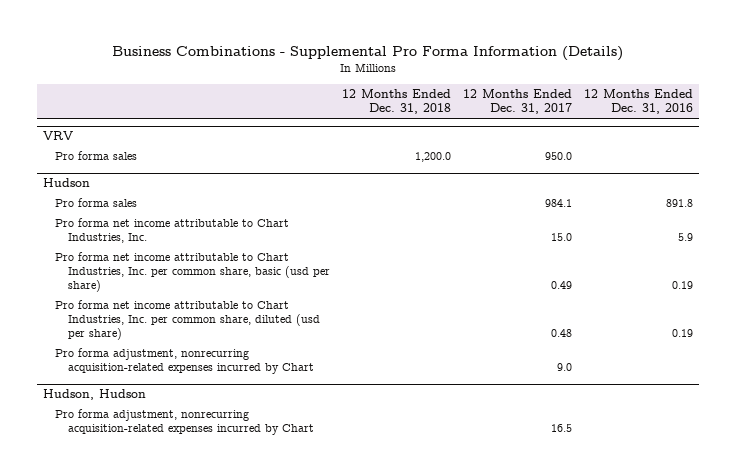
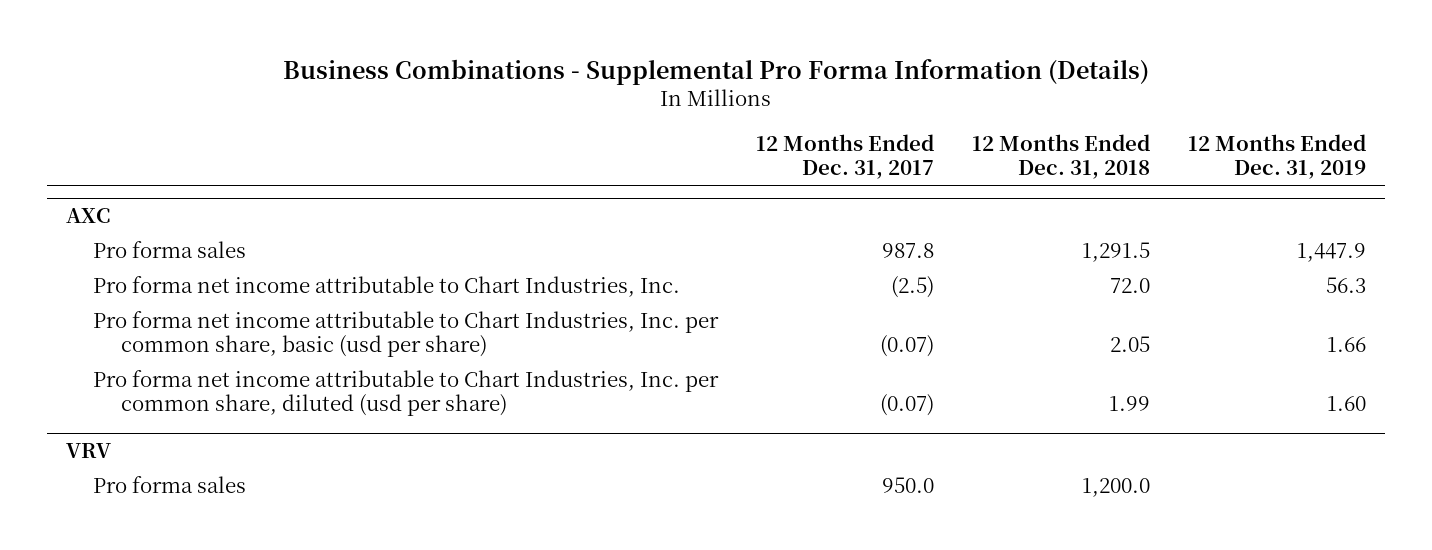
- | 12 Months Ended Dec. 31, 2018 | 12 Months Ended Dec. 31, 2017 | 12 Months Ended Dec. 31, 2016
+ | 12 Months Ended Dec. 31, 2017 | 12 Months Ended Dec. 31, 2018 | 12 Months Ended Dec. 31, 2019
+ AXC
+ Pro forma sales | 987.8 | 1,291.5 | 1,447.9
+ Pro forma net income attributable to Chart Industries, Inc. | (2.5) | 72.0 | 56.3
+ Pro forma net income attributable to Chart Industries, Inc. per common share, basic (usd per share) | (0.07) | 2.05 | 1.66
+ Pro forma net income attributable to Chart Industries, Inc. per common share, diluted (usd per share) | (0.07) | 1.99 | 1.60
- Hudson
- Pro forma sales | | 984.1 | 891.8
- Pro forma net income attributable to Chart Industries, Inc. | | 15.0 | 5.9
- Pro forma net income attributable to Chart Industries, Inc. per common share, basic (usd per share) | | 0.49 | 0.19
- Pro forma net income attributable to Chart Industries, Inc. per common share, diluted (usd per share) | | 0.48 | 0.19
- Pro forma adjustment, nonrecurring acquisition-related expenses incurred by Chart | | 9.0 |
- Hudson, Hudson
- Pro forma adjustment, nonrecurring acquisition-related expenses incurred by Chart | | 16.5 |

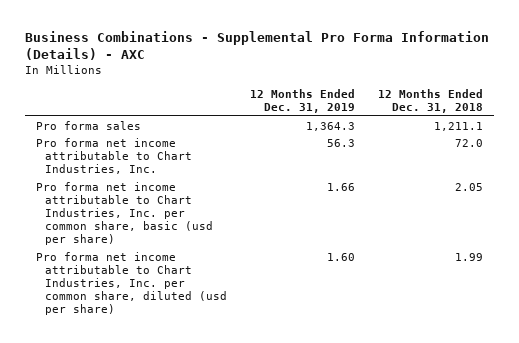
- Business Combinations - Supplemental Pro Forma Information (Details)
+ Business Combinations - Supplemental Pro Forma Information (Details) - AXC
- | 12 Months Ended Dec. 31, 2017 | 12 Months Ended Dec. 31, 2018 | 12 Months Ended Dec. 31, 2019
+ | 12 Months Ended Dec. 31, 2019 | 12 Months Ended Dec. 31, 2018
- AXC
- Pro forma sales | 987.8 | 1,291.5 | 1,447.9
+ Pro forma sales | 1,364.3 | 1,211.1
- VRV
- Pro forma sales | 950.0 | 1,200.0 |

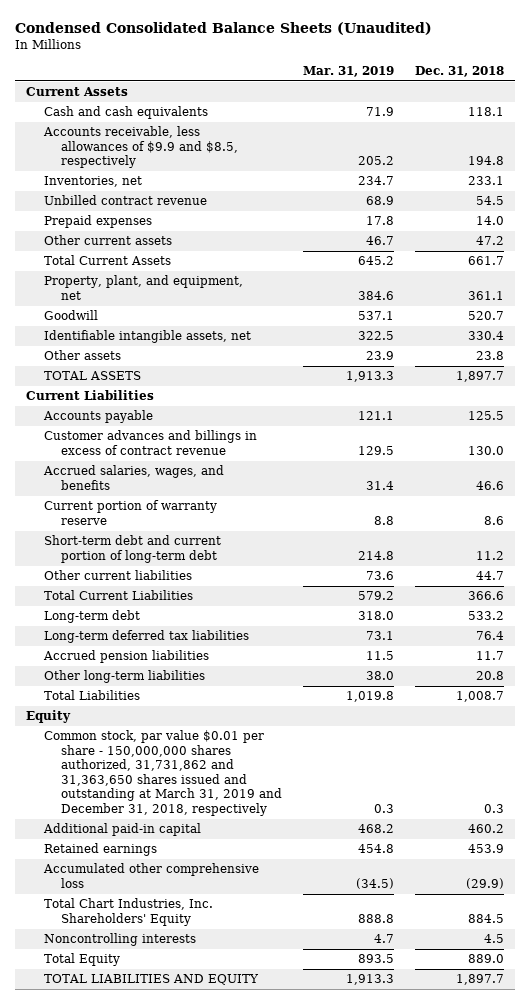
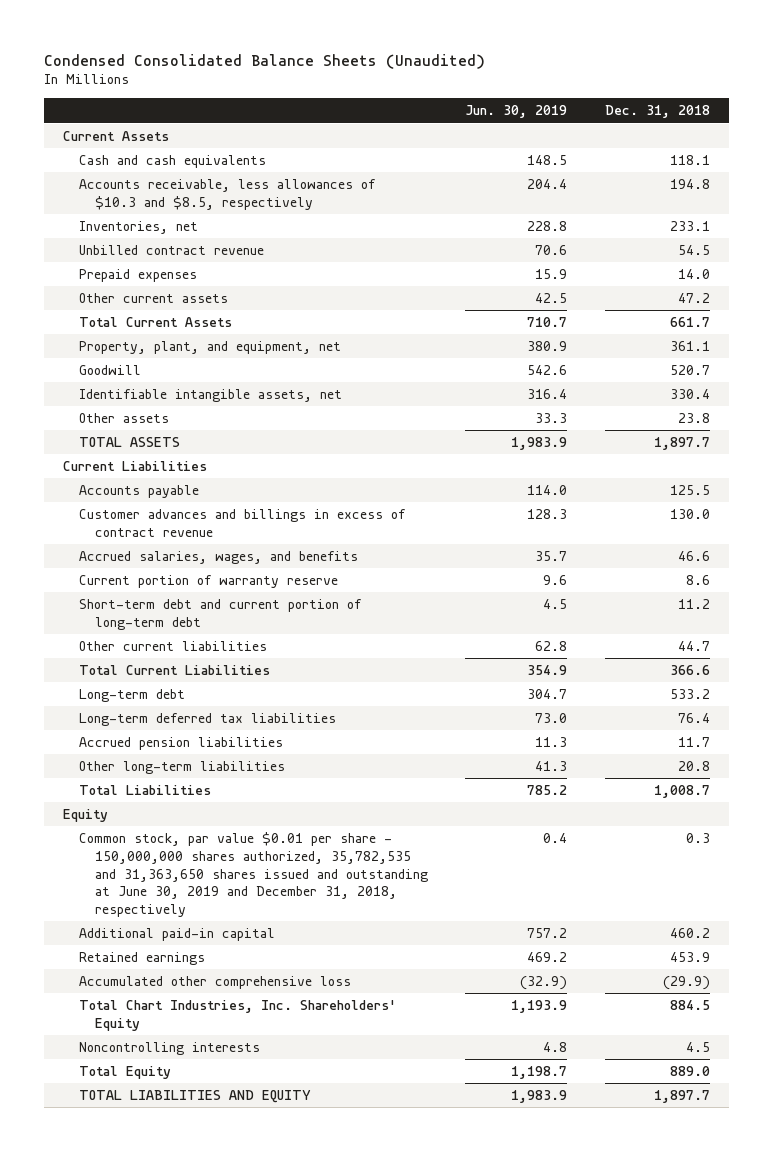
- | Mar. 31, 2019 | Dec. 31, 2018
+ | Jun. 30, 2019 | Dec. 31, 2018
- Accounts receivable, less allowances of $9.9 and $8.5, respectively | 205.2 | 194.8
+ Accounts receivable, less allowances of $10.3 and $8.5, respectively | 204.4 | 194.8
- Common stock, par value $0.01 per share - 150,000,000 shares authorized, 31,731,862 and 31,363,650 shares issued and outstanding at March 31, 2019 and December 31, 2018, respectively | 0.3 | 0.3
+ Common stock, par value $0.01 per share - 150,000,000 shares authorized, 35,782,535 and 31,363,650 shares issued and outstanding at June 30, 2019 and December 31, 2018, respectively | 0.4 | 0.3

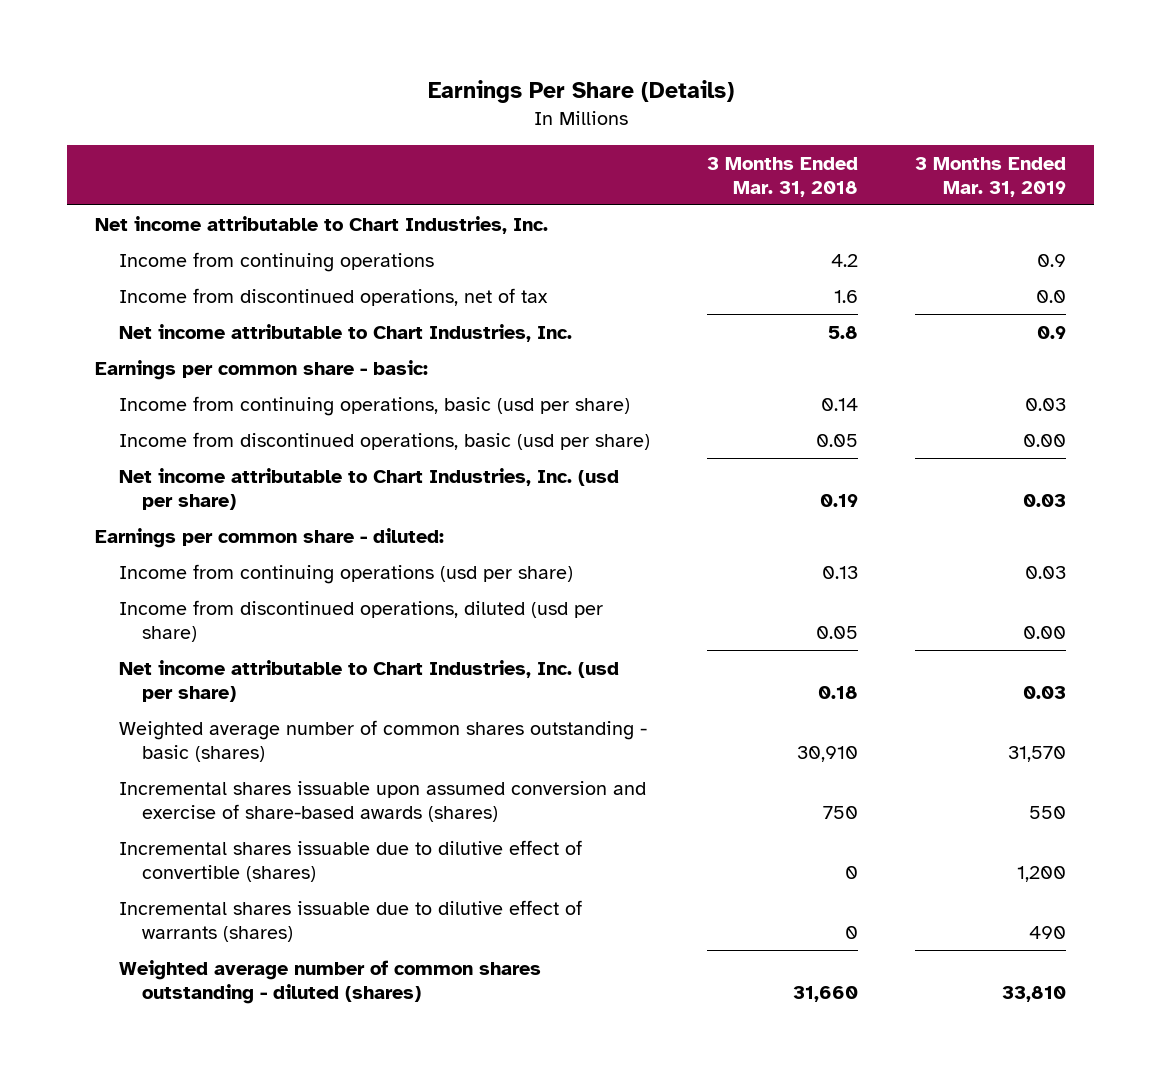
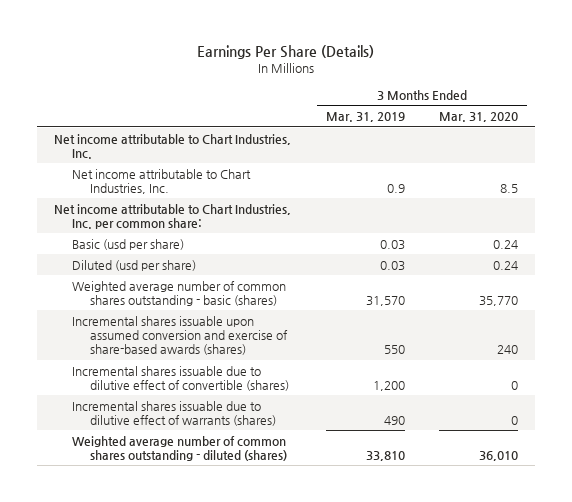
- | 3 Months Ended Mar. 31, 2018 | 3 Months Ended Mar. 31, 2019
+ | 3 Months Ended Mar. 31, 2019 | 3 Months Ended Mar. 31, 2020
- Income from continuing operations | 4.2 | 0.9
- Income from discontinued operations, net of tax | 1.6 | 0.0
- Earnings per common share - basic:
- Income from continuing operations, basic (usd per share) | 0.14 | 0.03
- Income from discontinued operations, basic (usd per share) | 0.05 | 0.00
- Net income attributable to Chart Industries, Inc. (usd per share) | 0.19 | 0.03
- Earnings per common share - diluted:
- Income from continuing operations (usd per share) | 0.13 | 0.03
- Income from discontinued operations, diluted (usd per share) | 0.05 | 0.00
- Net income attributable to Chart Industries, Inc. (usd per share) | 0.18 | 0.03
+ Net income attributable to Chart Industries, Inc. per common share:
+ Basic (usd per share) | 0.03 | 0.24
+ Diluted (usd per share) | 0.03 | 0.24

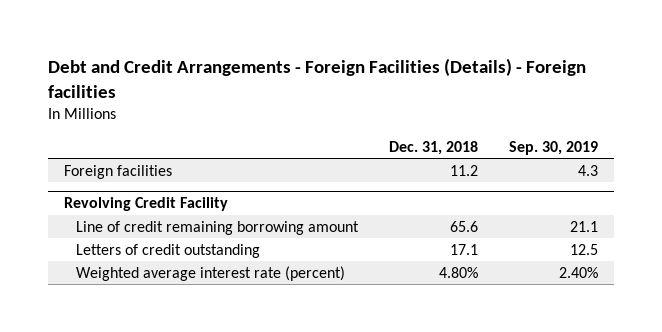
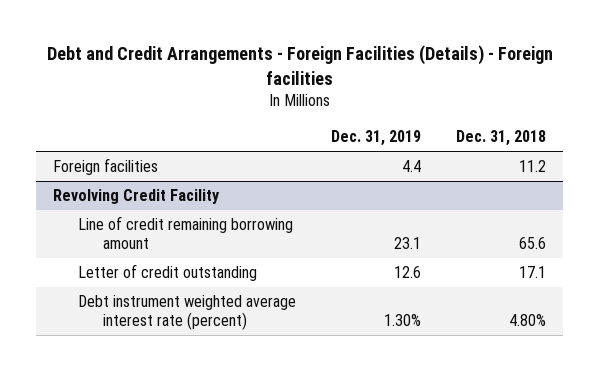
- | Dec. 31, 2018 | Sep. 30, 2019
+ | Dec. 31, 2019 | Dec. 31, 2018
@ Revolving Credit Facility
- Letters of credit outstanding | 17.1 | 12.5
- Weighted average interest rate (percent) | 4.80% | 2.40%
+ Letter of credit outstanding | 12.6 | 17.1
+ Debt instrument weighted average interest rate (percent) | 1.30% | 4.80%

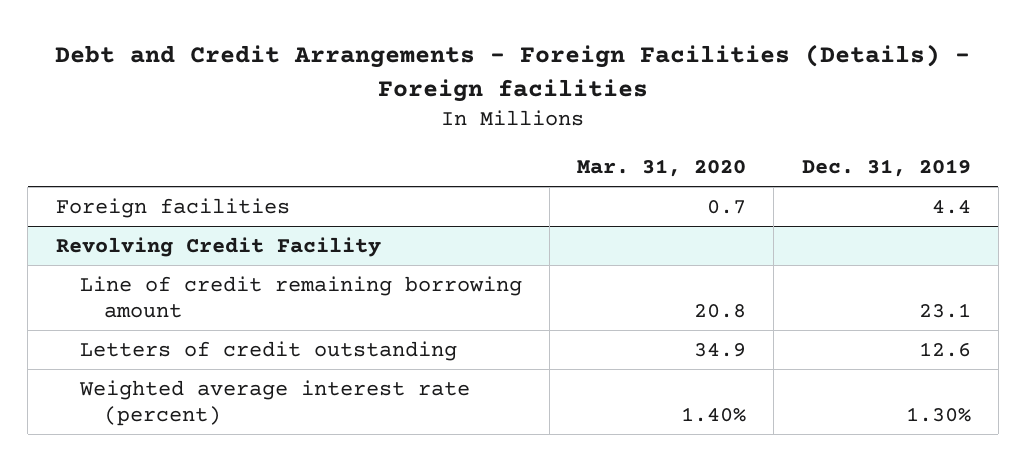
- | Dec. 31, 2019 | Dec. 31, 2018
+ | Mar. 31, 2020 | Dec. 31, 2019
@ Revolving Credit Facility
- Letter of credit outstanding | 12.6 | 17.1
- Debt instrument weighted average interest rate (percent) | 1.30% | 4.80%
+ Letters of credit outstanding | 34.9 | 12.6
+ Weighted average interest rate (percent) | 1.40% | 1.30%

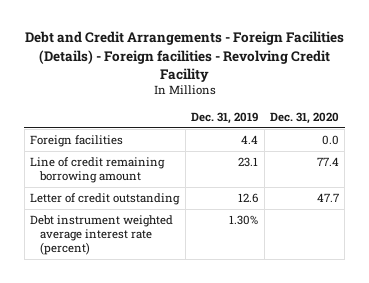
- Debt and Credit Arrangements - Foreign Facilities (Details) - Foreign facilities
+ Debt and Credit Arrangements - Foreign Facilities (Details) - Foreign facilities - Revolving Credit Facility
- | Mar. 31, 2020 | Dec. 31, 2019
+ | Dec. 31, 2019 | Dec. 31, 2020
- Revolving Credit Facility
- Letters of credit outstanding | 34.9 | 12.6
- Weighted average interest rate (percent) | 1.40% | 1.30%
+ Letter of credit outstanding | 12.6 | 47.7
+ Debt instrument weighted average interest rate (percent) | 1.30% |

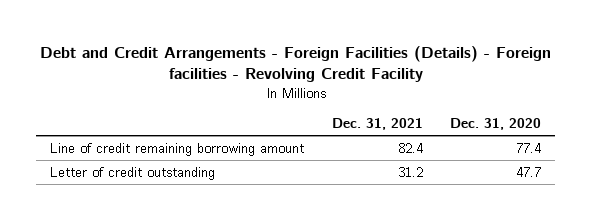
- | Dec. 31, 2019 | Dec. 31, 2020
+ | Dec. 31, 2021 | Dec. 31, 2020
- Foreign facilities | 4.4 | 0.0
- Debt instrument weighted average interest rate (percent) | 1.30% |

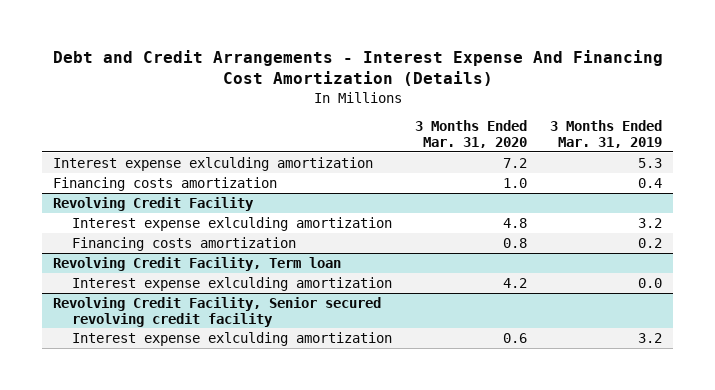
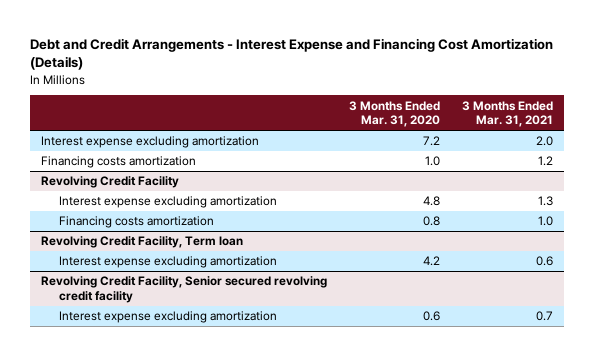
- Debt and Credit Arrangements - Interest Expense And Financing Cost Amortization (Details)
+ Debt and Credit Arrangements - Interest Expense and Financing Cost Amortization (Details)
- | 3 Months Ended Mar. 31, 2020 | 3 Months Ended Mar. 31, 2019
+ | 3 Months Ended Mar. 31, 2020 | 3 Months Ended Mar. 31, 2021
- Interest expense exlculding amortization | 7.2 | 5.3
+ Interest expense excluding amortization | 7.2 | 2.0
@ Revolving Credit Facility
- Interest expense exlculding amortization | 4.8 | 3.2
+ Interest expense excluding amortization | 4.8 | 1.3
@ Revolving Credit Facility, Term loan
- Interest expense exlculding amortization | 4.2 | 0.0
+ Interest expense excluding amortization | 4.2 | 0.6
@ Revolving Credit Facility, Senior secured revolving credit facility
- Interest expense exlculding amortization | 0.6 | 3.2
+ Interest expense excluding amortization | 0.6 | 0.7

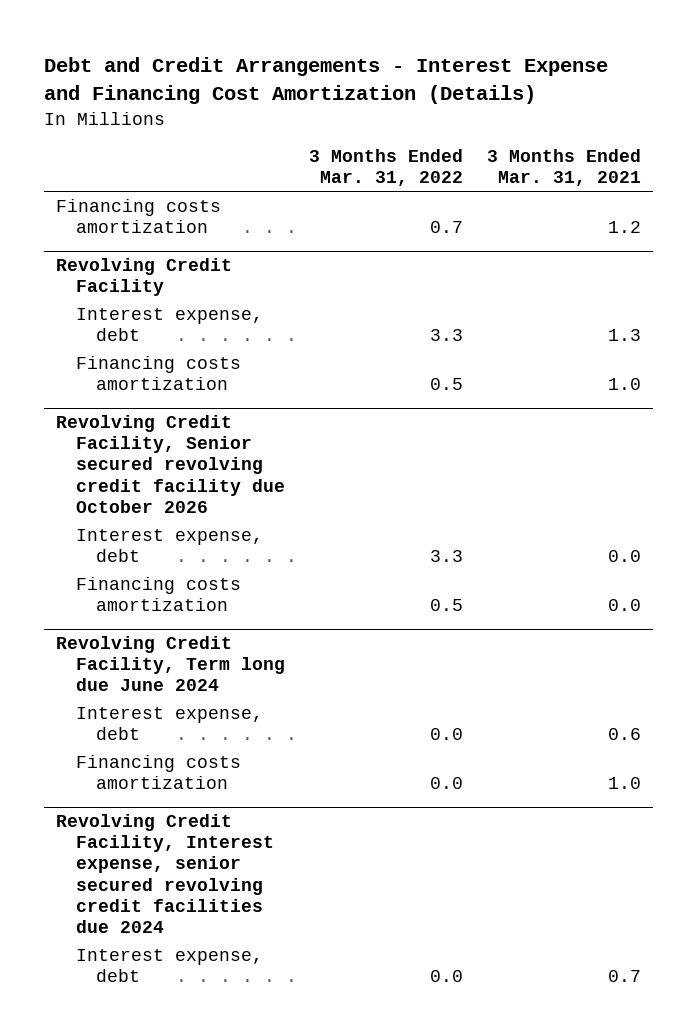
- | 3 Months Ended Mar. 31, 2020 | 3 Months Ended Mar. 31, 2021
+ | 3 Months Ended Mar. 31, 2022 | 3 Months Ended Mar. 31, 2021
- Interest expense excluding amortization | 7.2 | 2.0
@ Revolving Credit Facility
- Interest expense excluding amortization | 4.8 | 1.3
+ Interest expense, debt | 3.3 | 1.3
- Revolving Credit Facility, Term loan
- Interest expense excluding amortization | 4.2 | 0.6
- Revolving Credit Facility, Senior secured revolving credit facility
- Interest expense excluding amortization | 0.6 | 0.7
+ Revolving Credit Facility, Senior secured revolving credit facility due October 2026
+ Interest expense, debt | 3.3 | 0.0
+ Financing costs amortization | 0.5 | 0.0
+ Revolving Credit Facility, Term long due June 2024
+ Interest expense, debt | 0.0 | 0.6
+ Financing costs amortization | 0.0 | 1.0
+ Revolving Credit Facility, Interest expense, senior secured revolving credit facilities due 2024
+ Interest expense, debt | 0.0 | 0.7

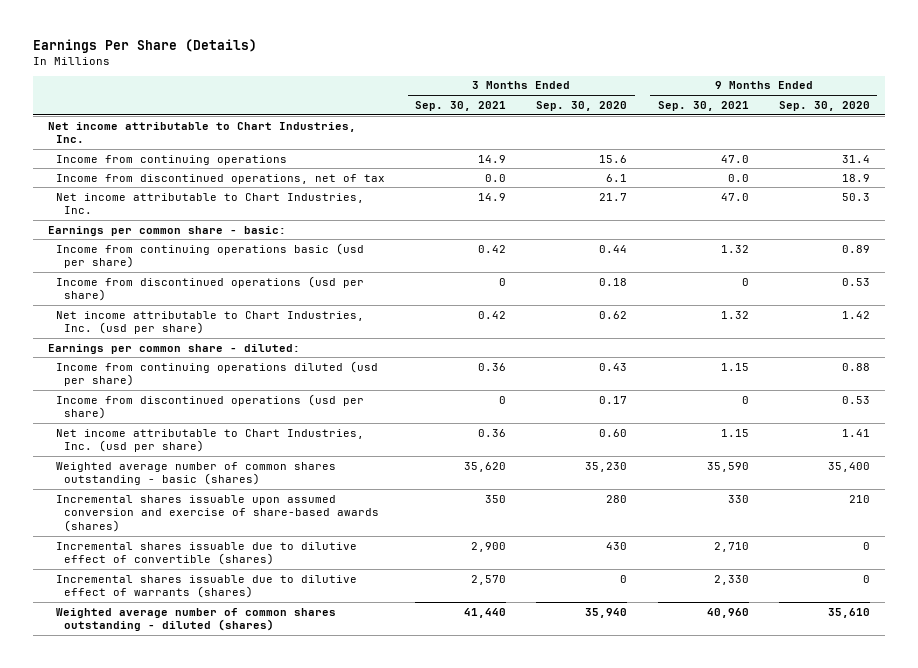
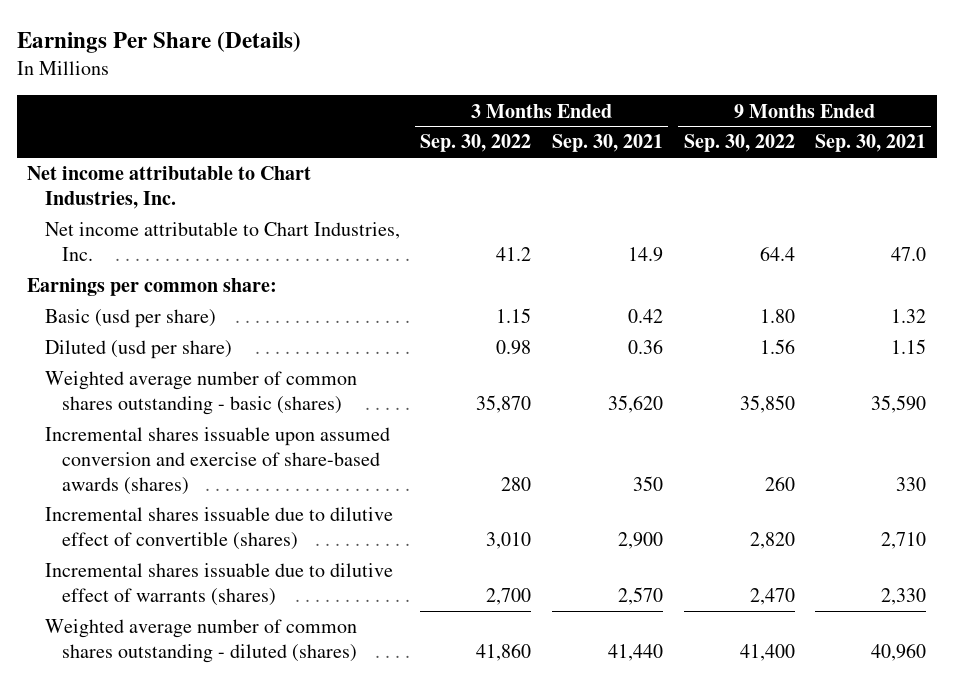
- | 3 Months Ended Sep. 30, 2021 | 3 Months Ended Sep. 30, 2020 | 9 Months Ended Sep. 30, 2021 | 9 Months Ended Sep. 30, 2020
+ | 3 Months Ended Sep. 30, 2022 | 3 Months Ended Sep. 30, 2021 | 9 Months Ended Sep. 30, 2022 | 9 Months Ended Sep. 30, 2021
- Income from continuing operations | 14.9 | 15.6 | 47.0 | 31.4
- Income from discontinued operations, net of tax | 0.0 | 6.1 | 0.0 | 18.9
- Earnings per common share - basic:
- Income from continuing operations basic (usd per share) | 0.42 | 0.44 | 1.32 | 0.89
- Income from discontinued operations (usd per share) | 0 | 0.18 | 0 | 0.53
- Net income attributable to Chart Industries, Inc. (usd per share) | 0.42 | 0.62 | 1.32 | 1.42
- Earnings per common share - diluted:
- Income from continuing operations diluted (usd per share) | 0.36 | 0.43 | 1.15 | 0.88
- Income from discontinued operations (usd per share) | 0 | 0.17 | 0 | 0.53
- Net income attributable to Chart Industries, Inc. (usd per share) | 0.36 | 0.60 | 1.15 | 1.41
+ Earnings per common share:
+ Basic (usd per share) | 1.15 | 0.42 | 1.80 | 1.32
+ Diluted (usd per share) | 0.98 | 0.36 | 1.56 | 1.15

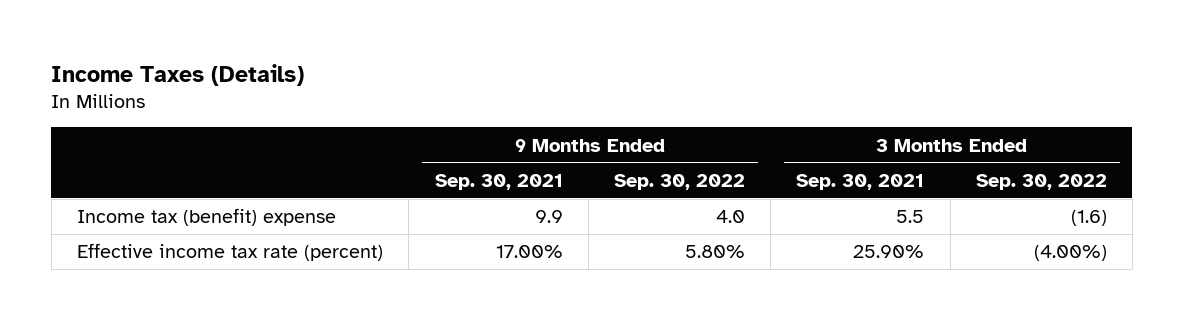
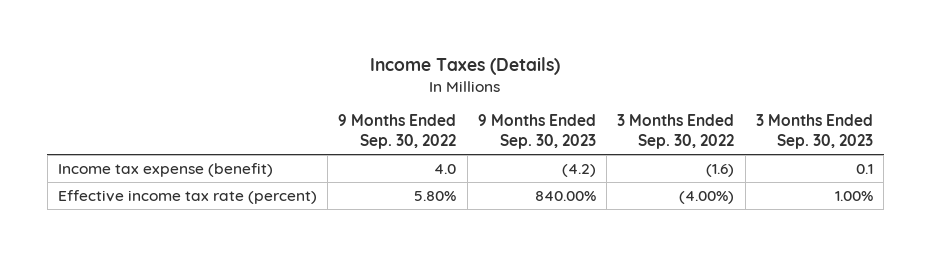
- | 9 Months Ended Sep. 30, 2021 | 9 Months Ended Sep. 30, 2022 | 3 Months Ended Sep. 30, 2021 | 3 Months Ended Sep. 30, 2022
+ | 9 Months Ended Sep. 30, 2022 | 9 Months Ended Sep. 30, 2023 | 3 Months Ended Sep. 30, 2022 | 3 Months Ended Sep. 30, 2023
- Income tax (benefit) expense | 9.9 | 4.0 | 5.5 | (1.6)
+ Income tax expense (benefit) | 4.0 | (4.2) | (1.6) | 0.1

